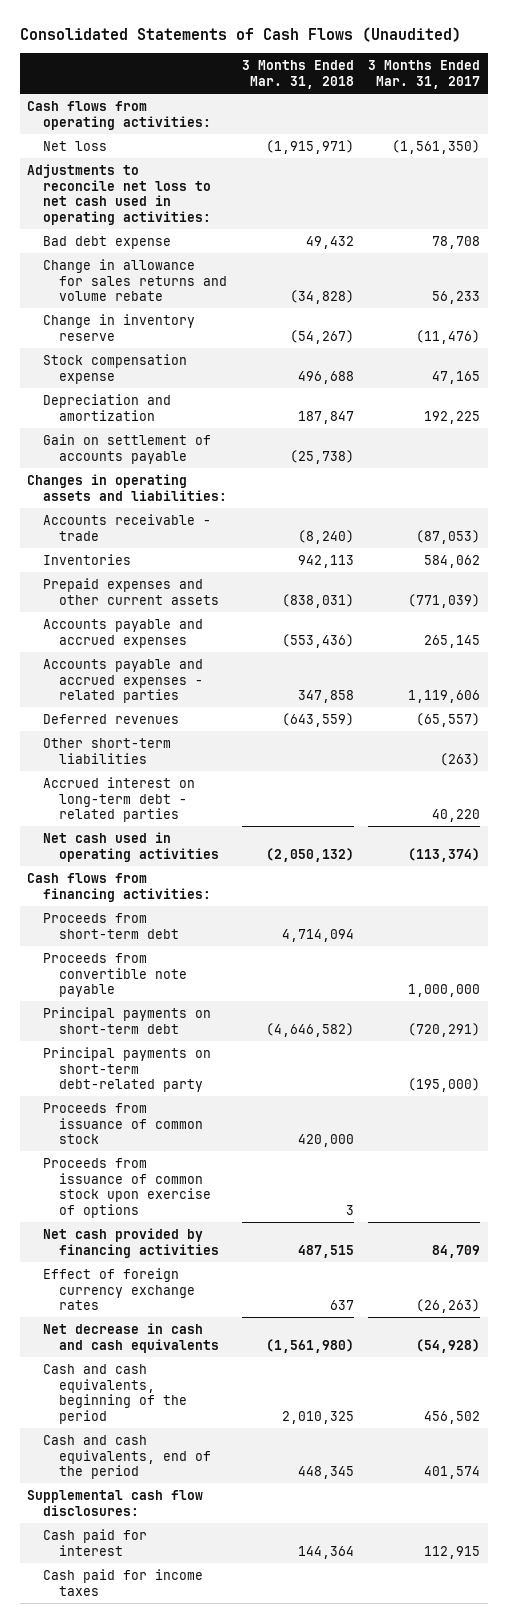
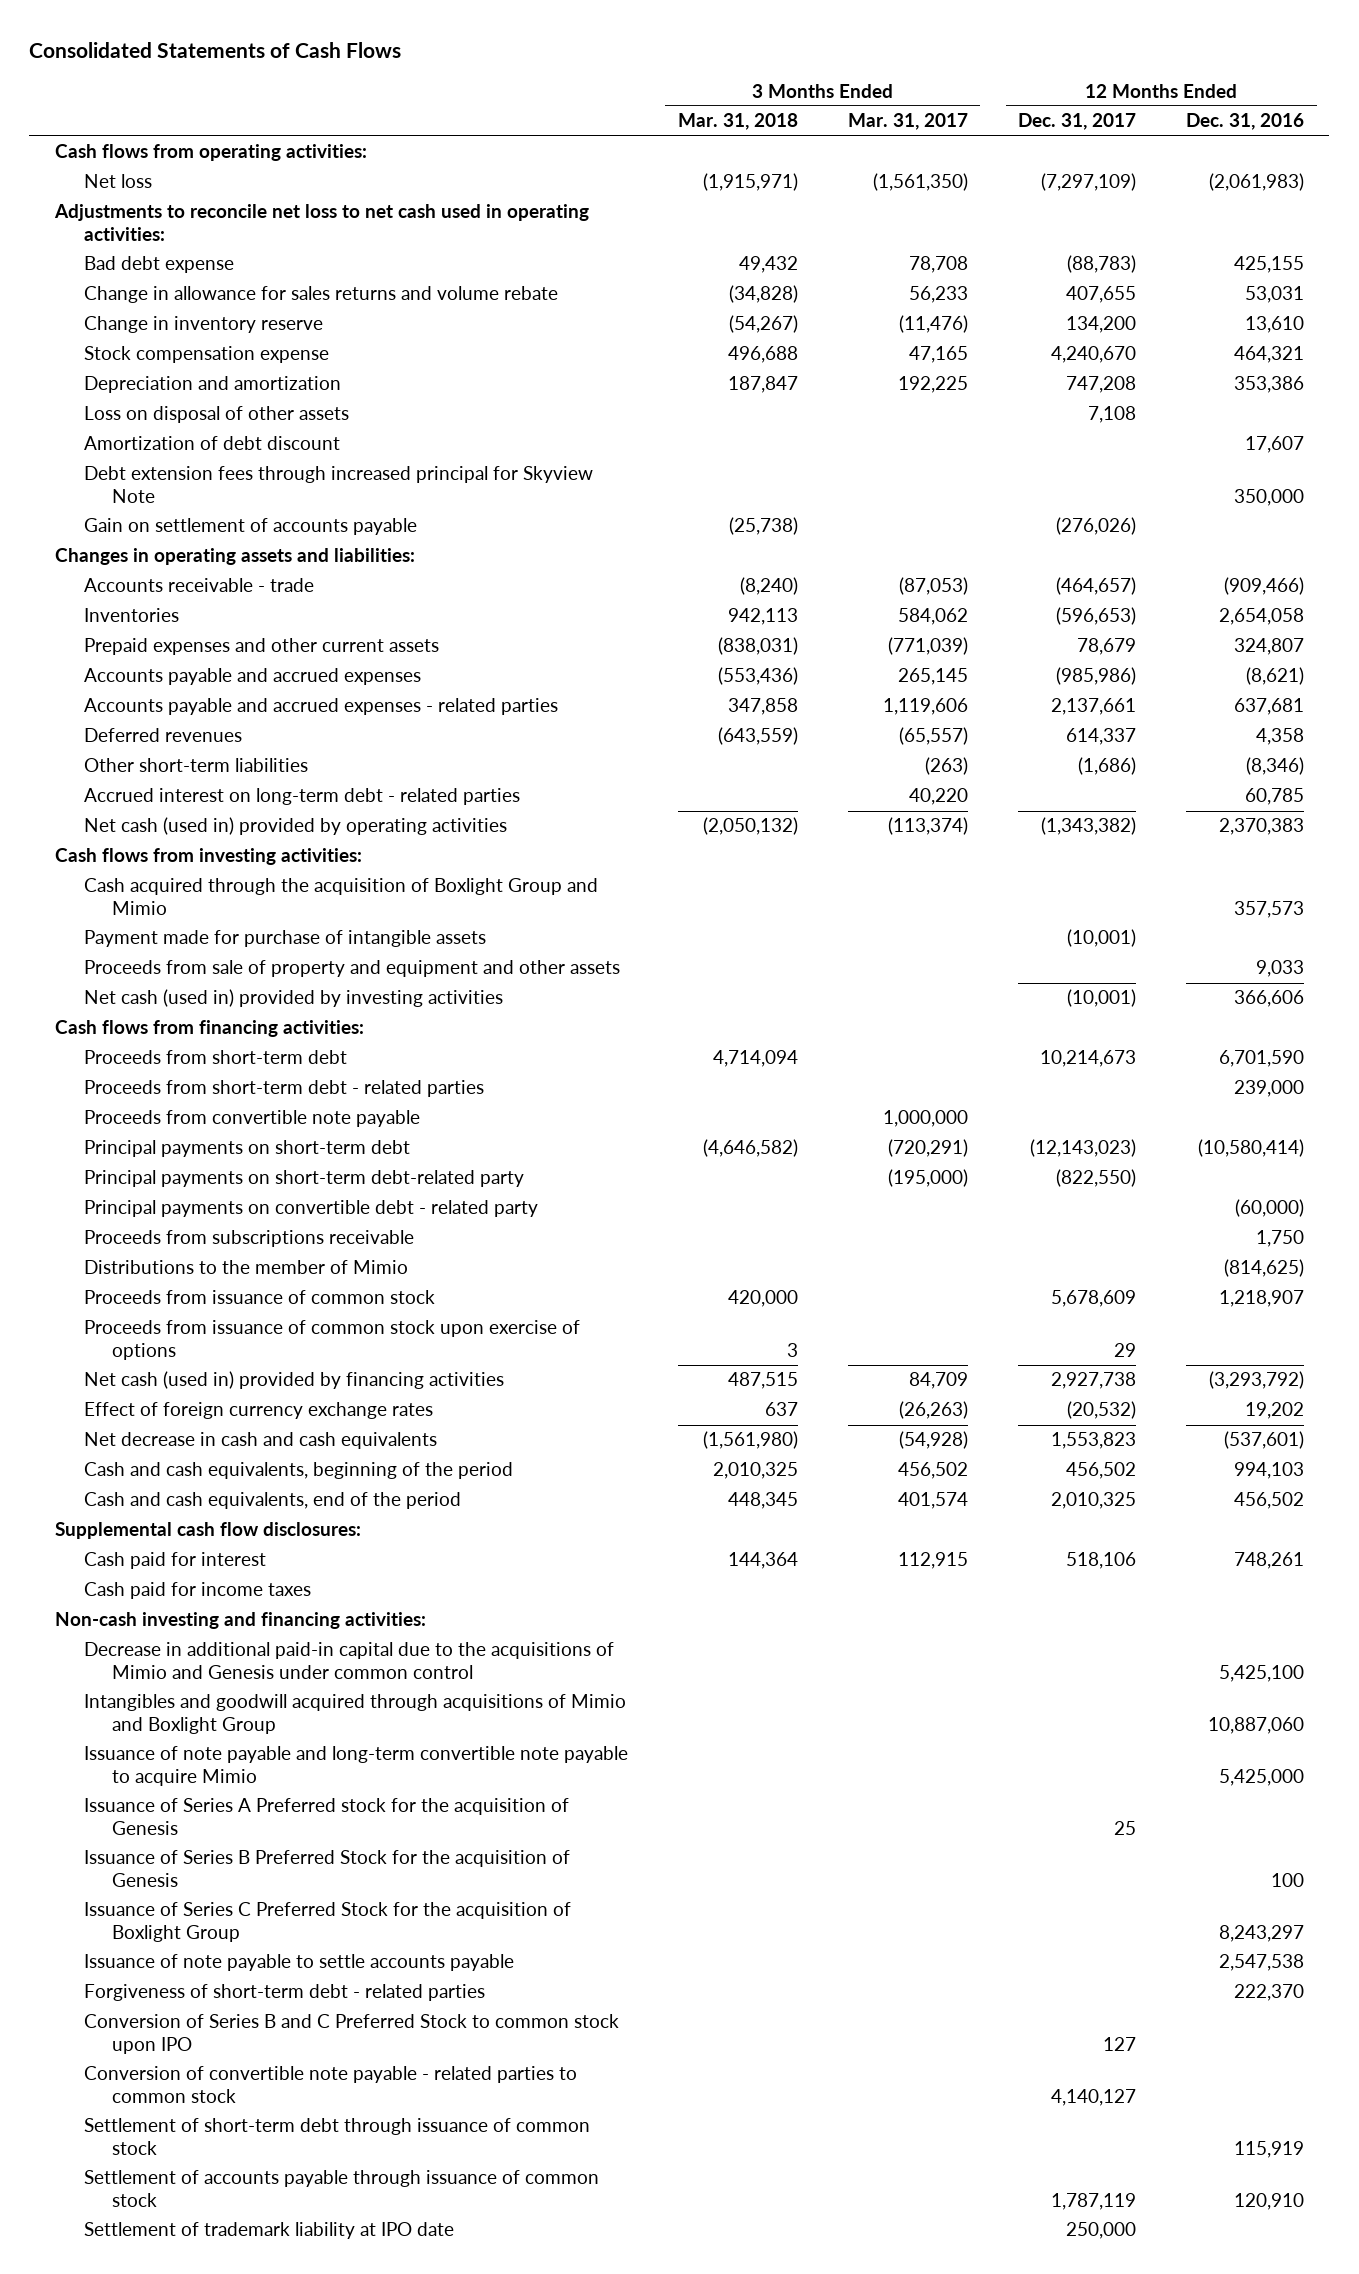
- Consolidated Statements of Cash Flows (Unaudited)
+ Consolidated Statements of Cash Flows
- | 3 Months Ended Mar. 31, 2018 | 3 Months Ended Mar. 31, 2017
+ | 3 Months Ended Mar. 31, 2018 | 3 Months Ended Mar. 31, 2017 | 12 Months Ended Dec. 31, 2017 | 12 Months Ended Dec. 31, 2016
+ Loss on disposal of other assets | | | 7,108 |
+ Amortization of debt discount | | | | 17,607
+ Debt extension fees through increased principal for Skyview Note | | | | 350,000
- Net cash used in operating activities | (2,050,132) | (113,374)
+ Net cash (used in) provided by operating activities | (2,050,132) | (113,374) | (1,343,382) | 2,370,383
+ Cash flows from investing activities:
+ Cash acquired through the acquisition of Boxlight Group and Mimio | | | | 357,573
+ Payment made for purchase of intangible assets | | | (10,001) |
+ Proceeds from sale of property and equipment and other assets | | | | 9,033
+ Net cash (used in) provided by investing activities | | | (10,001) | 366,606
+ Proceeds from short-term debt - related parties | | | | 239,000
+ Principal payments on convertible debt - related party | | | | (60,000)
+ Proceeds from subscriptions receivable | | | | 1,750
+ Distributions to the member of Mimio | | | | (814,625)
- Net cash provided by financing activities | 487,515 | 84,709
+ Net cash (used in) provided by financing activities | 487,515 | 84,709 | 2,927,738 | (3,293,792)
+ Non-cash investing and financing activities:
+ Decrease in additional paid-in capital due to the acquisitions of Mimio and Genesis under common control | | | | 5,425,100
+ Intangibles and goodwill acquired through acquisitions of Mimio and Boxlight Group | | | | 10,887,060
+ Issuance of note payable and long-term convertible note payable to acquire Mimio | | | | 5,425,000
+ Issuance of Series A Preferred stock for the acquisition of Genesis | | | 25 |
+ Issuance of Series B Preferred Stock for the acquisition of Genesis | | | | 100
+ Issuance of Series C Preferred Stock for the acquisition of Boxlight Group | | | | 8,243,297
+ Issuance of note payable to settle accounts payable | | | | 2,547,538
+ Forgiveness of short-term debt - related parties | | | | 222,370
+ Conversion of Series B and C Preferred Stock to common stock upon IPO | | | 127 |
+ Conversion of convertible note payable - related parties to common stock | | | 4,140,127 |
+ Settlement of short-term debt through issuance of common stock | | | | 115,919
+ Settlement of accounts payable through issuance of common stock | | | 1,787,119 | 120,910
+ Settlement of trademark liability at IPO date | | | 250,000 |

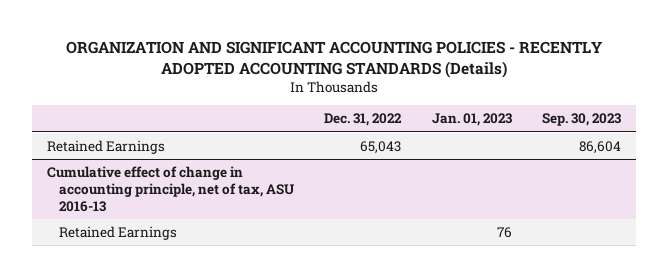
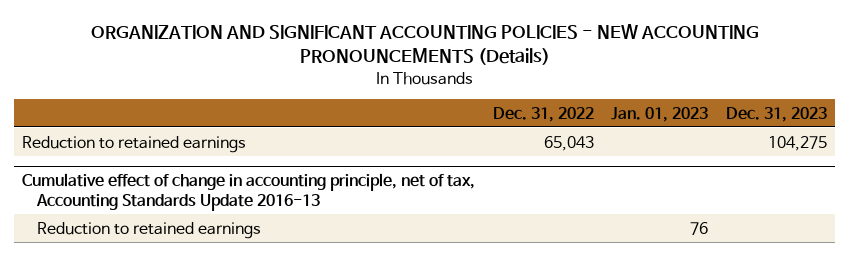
- ORGANIZATION AND SIGNIFICANT ACCOUNTING POLICIES - RECENTLY ADOPTED ACCOUNTING STANDARDS (Details)
+ ORGANIZATION AND SIGNIFICANT ACCOUNTING POLICIES - NEW ACCOUNTING PRONOUNCEMENTS (Details)
- | Dec. 31, 2022 | Jan. 01, 2023 | Sep. 30, 2023
+ | Dec. 31, 2022 | Jan. 01, 2023 | Dec. 31, 2023
- Retained Earnings | 65,043 | | 86,604
- Cumulative effect of change in accounting principle, net of tax, ASU 2016-13
- Retained Earnings | | 76 |
+ Reduction to retained earnings | 65,043 | | 104,275
+ Cumulative effect of change in accounting principle, net of tax, Accounting Standards Update 2016-13
+ Reduction to retained earnings | | 76 |

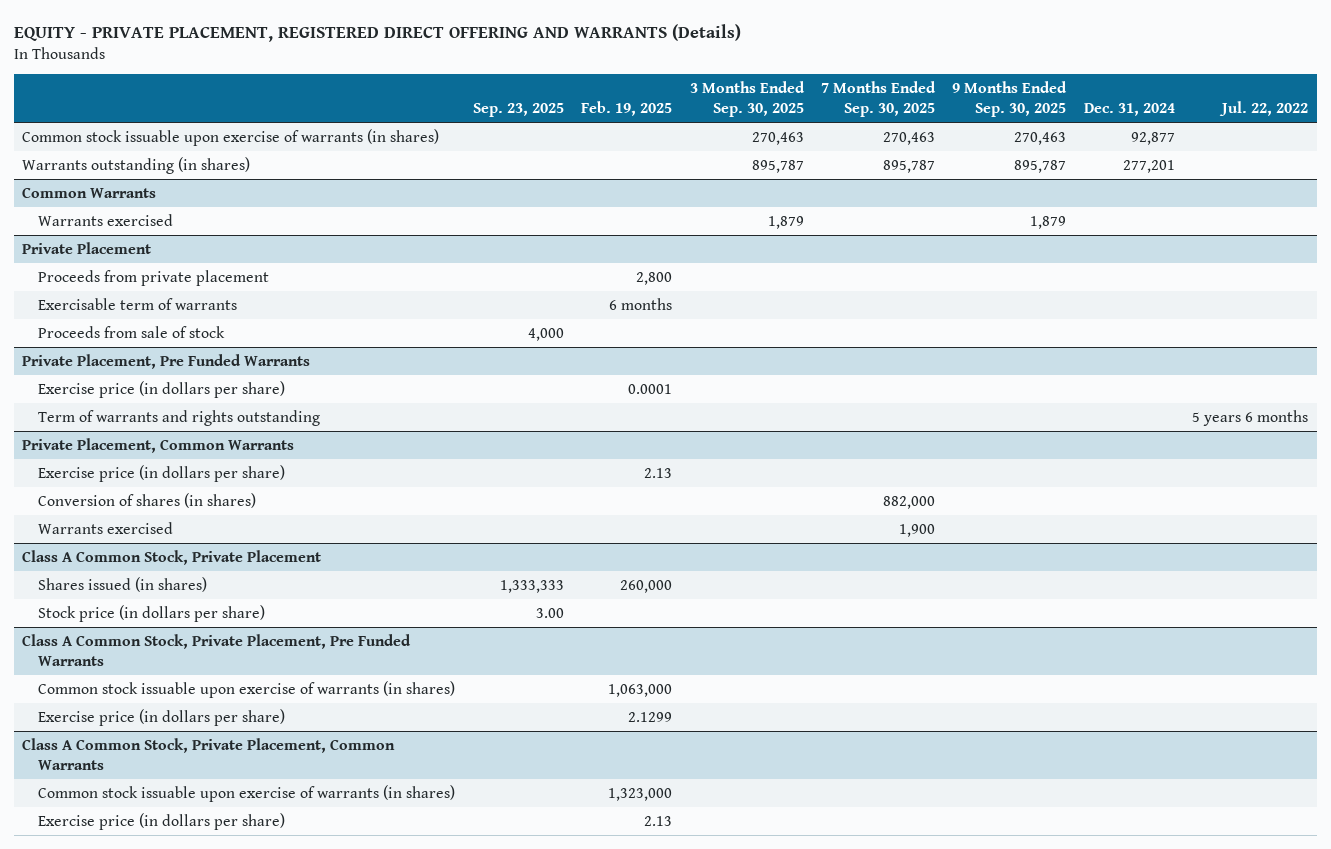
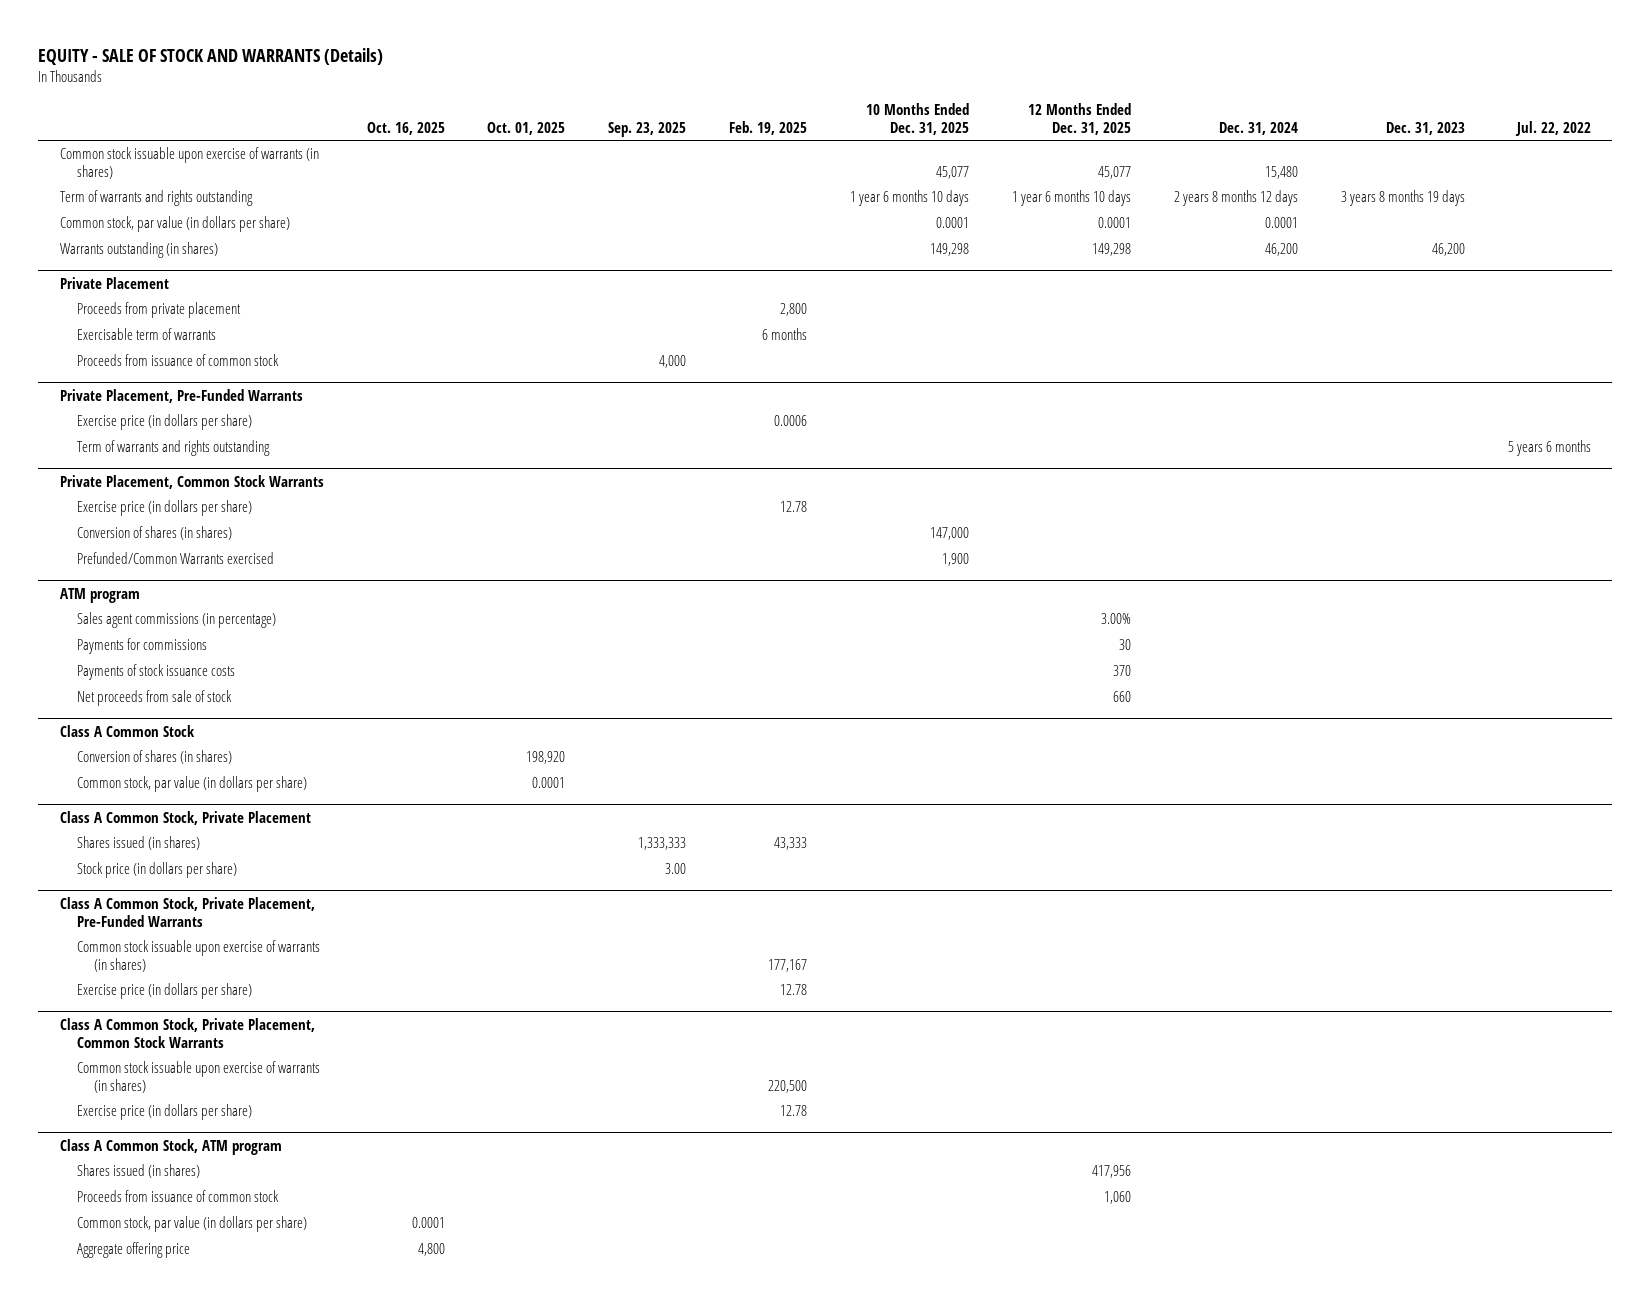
- EQUITY - PRIVATE PLACEMENT, REGISTERED DIRECT OFFERING AND WARRANTS (Details)
+ EQUITY - SALE OF STOCK AND WARRANTS (Details)
- | Sep. 23, 2025 | Feb. 19, 2025 | 3 Months Ended Sep. 30, 2025 | 7 Months Ended Sep. 30, 2025 | 9 Months Ended Sep. 30, 2025 | Dec. 31, 2024 | Jul. 22, 2022
+ | Oct. 16, 2025 | Oct. 01, 2025 | Sep. 23, 2025 | Feb. 19, 2025 | 10 Months Ended Dec. 31, 2025 | 12 Months Ended Dec. 31, 2025 | Dec. 31, 2024 | Dec. 31, 2023 | Jul. 22, 2022
- Common stock issuable upon exercise of warrants (in shares) | | | 270,463 | 270,463 | 270,463 | 92,877 |
- Warrants outstanding (in shares) | | | 895,787 | 895,787 | 895,787 | 277,201 |
- Common Warrants
- Warrants exercised | | | 1,879 | | 1,879 | |
+ Common stock issuable upon exercise of warrants (in shares) | | | | | 45,077 | 45,077 | 15,480 | |
+ Term of warrants and rights outstanding | | | | | 1 year 6 months 10 days | 1 year 6 months 10 days | 2 years 8 months 12 days | 3 years 8 months 19 days |
+ Common stock, par value (in dollars per share) | | | | | 0.0001 | 0.0001 | 0.0001 | |
+ Warrants outstanding (in shares) | | | | | 149,298 | 149,298 | 46,200 | 46,200 |
@ Private Placement
- Proceeds from sale of stock | 4,000 | | | | | |
- Private Placement, Pre Funded Warrants
- Exercise price (in dollars per share) | | 0.0001 | | | | |
@ Private Placement
+ Proceeds from issuance of common stock | | | 4,000 | | | | | |
+ Private Placement, Pre-Funded Warrants
+ Exercise price (in dollars per share) | | | | 0.0006 | | | | |
- Private Placement, Common Warrants
- Exercise price (in dollars per share) | | 2.13 | | | | |
+ Private Placement, Common Stock Warrants
+ Exercise price (in dollars per share) | | | | 12.78 | | | | |
- Warrants exercised | | | | 1,900 | | |
+ Prefunded/Common Warrants exercised | | | | | 1,900 | | | |
+ ATM program
+ Sales agent commissions (in percentage) | | | | | | 3.00% | | |
+ Payments for commissions | | | | | | 30 | | |
+ Payments of stock issuance costs | | | | | | 370 | | |
+ Net proceeds from sale of stock | | | | | | 660 | | |
+ Class A Common Stock
+ Conversion of shares (in shares) | | 198,920 | | | | | | |
+ Common stock, par value (in dollars per share) | | 0.0001 | | | | | | |
@ Class A Common Stock, Private Placement
- Shares issued (in shares) | 1,333,333 | 260,000 | | | | |
+ Shares issued (in shares) | | | 1,333,333 | 43,333 | | | | |
- Class A Common Stock, Private Placement, Pre Funded Warrants
- Common stock issuable upon exercise of warrants (in shares) | | 1,063,000 | | | | |
- Exercise price (in dollars per share) | | 2.1299 | | | | |
- Class A Common Stock, Private Placement, Common Warrants
- Common stock issuable upon exercise of warrants (in shares) | | 1,323,000 | | | | |
- Exercise price (in dollars per share) | | 2.13 | | | | |
+ Class A Common Stock, Private Placement, Pre-Funded Warrants
+ Common stock issuable upon exercise of warrants (in shares) | | | | 177,167 | | | | |
+ Exercise price (in dollars per share) | | | | 12.78 | | | | |
+ Class A Common Stock, Private Placement, Common Stock Warrants
+ Common stock issuable upon exercise of warrants (in shares) | | | | 220,500 | | | | |
+ Exercise price (in dollars per share) | | | | 12.78 | | | | |
+ Class A Common Stock, ATM program
+ Shares issued (in shares) | | | | | | 417,956 | | |
+ Proceeds from issuance of common stock | | | | | | 1,060 | | |
+ Common stock, par value (in dollars per share) | 0.0001 | | | | | | | |
+ Aggregate offering price | 4,800 | | | | | | | |

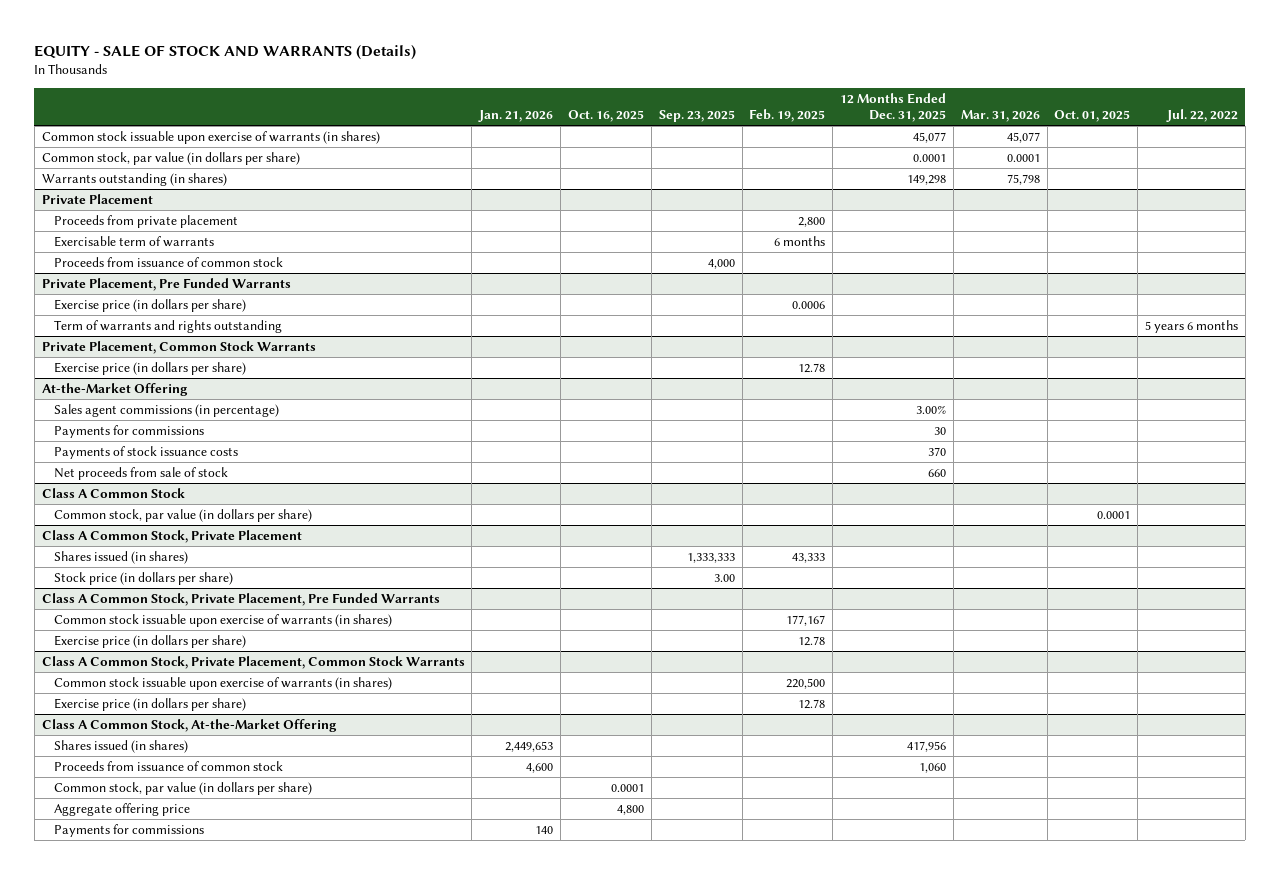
- | Oct. 16, 2025 | Oct. 01, 2025 | Sep. 23, 2025 | Feb. 19, 2025 | 10 Months Ended Dec. 31, 2025 | 12 Months Ended Dec. 31, 2025 | Dec. 31, 2024 | Dec. 31, 2023 | Jul. 22, 2022
+ | Jan. 21, 2026 | Oct. 16, 2025 | Sep. 23, 2025 | Feb. 19, 2025 | 12 Months Ended Dec. 31, 2025 | Mar. 31, 2026 | Oct. 01, 2025 | Jul. 22, 2022
- Term of warrants and rights outstanding | | | | | 1 year 6 months 10 days | 1 year 6 months 10 days | 2 years 8 months 12 days | 3 years 8 months 19 days |
- Private Placement, Pre-Funded Warrants
+ Private Placement, Pre Funded Warrants
@ Private Placement, Common Stock Warrants
- Conversion of shares (in shares) | | | | | 147,000 | | | |
- Prefunded/Common Warrants exercised | | | | | 1,900 | | | |
- ATM program
+ At-the-Market Offering
@ Class A Common Stock
- Conversion of shares (in shares) | | 198,920 | | | | | | |
- Class A Common Stock, Private Placement, Pre-Funded Warrants
+ Class A Common Stock, Private Placement, Pre Funded Warrants
- Class A Common Stock, ATM program
+ Class A Common Stock, At-the-Market Offering
+ Payments for commissions | 140 | | | | | | |

